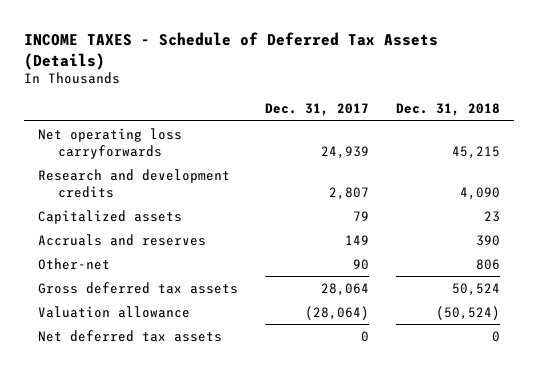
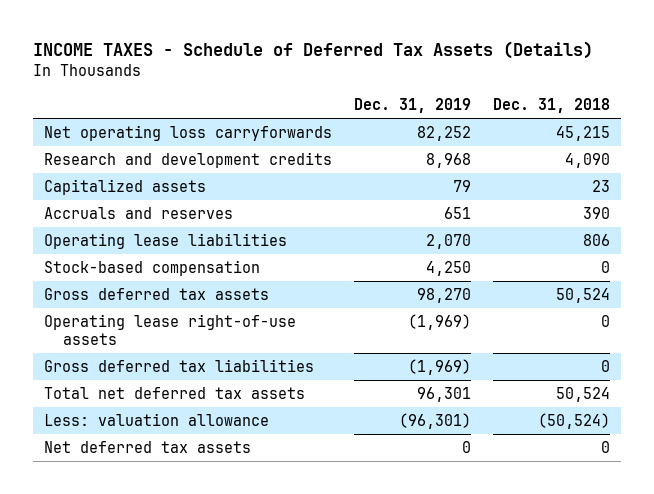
- | Dec. 31, 2017 | Dec. 31, 2018
+ | Dec. 31, 2019 | Dec. 31, 2018
- Other-net | 90 | 806
+ Operating lease liabilities | 2,070 | 806
+ Stock-based compensation | 4,250 | 0
- Valuation allowance | (28,064) | (50,524)
+ Operating lease right-of-use assets | (1,969) | 0
+ Gross deferred tax liabilities | (1,969) | 0
+ Total net deferred tax assets | 96,301 | 50,524
+ Less: valuation allowance | (96,301) | (50,524)

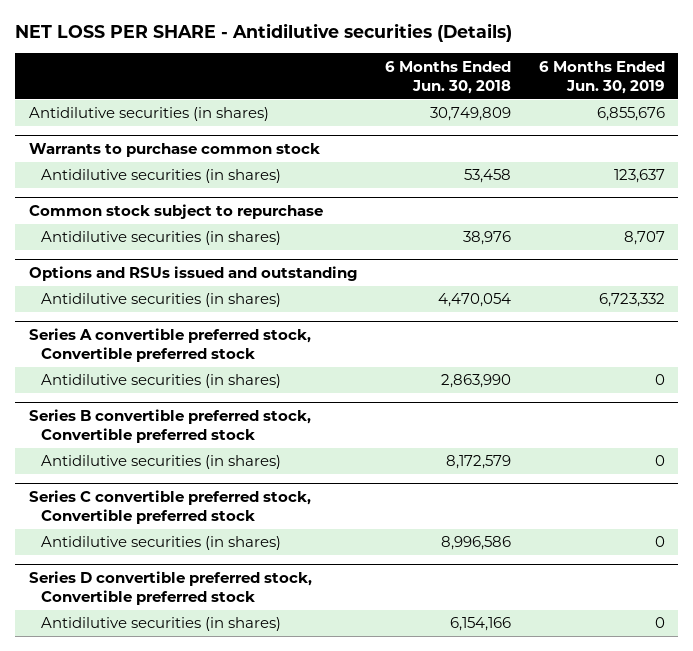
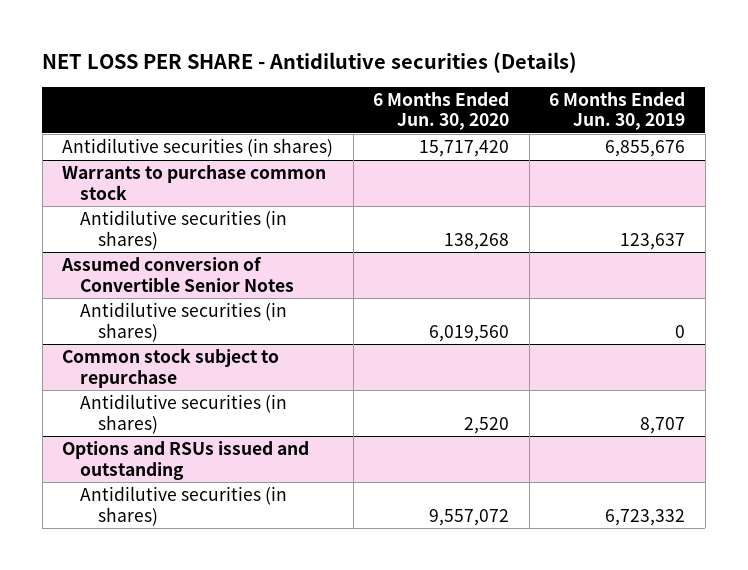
- | 6 Months Ended Jun. 30, 2018 | 6 Months Ended Jun. 30, 2019
+ | 6 Months Ended Jun. 30, 2020 | 6 Months Ended Jun. 30, 2019
+ Assumed conversion of Convertible Senior Notes
+ Antidilutive securities (in shares) | 6,019,560 | 0
- Series A convertible preferred stock, Convertible preferred stock
- Antidilutive securities (in shares) | 2,863,990 | 0
- Series B convertible preferred stock, Convertible preferred stock
- Antidilutive securities (in shares) | 8,172,579 | 0
- Series C convertible preferred stock, Convertible preferred stock
- Antidilutive securities (in shares) | 8,996,586 | 0
- Series D convertible preferred stock, Convertible preferred stock
- Antidilutive securities (in shares) | 6,154,166 | 0

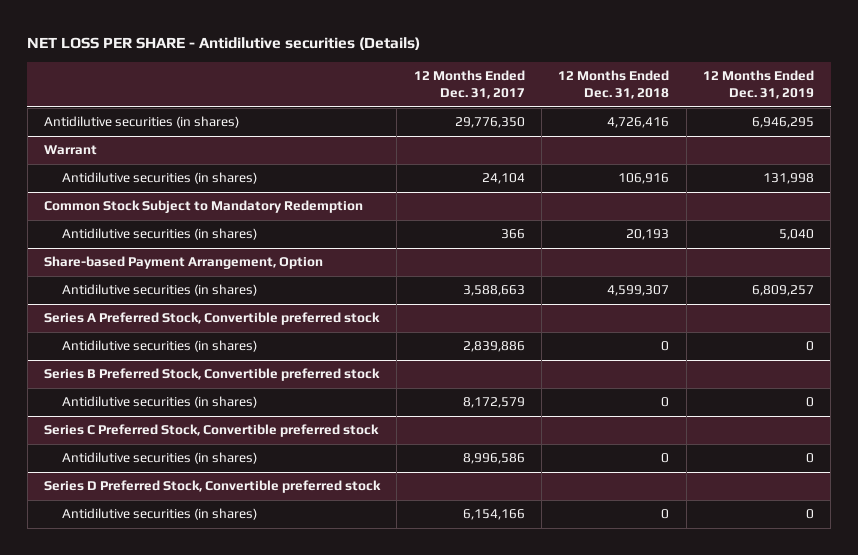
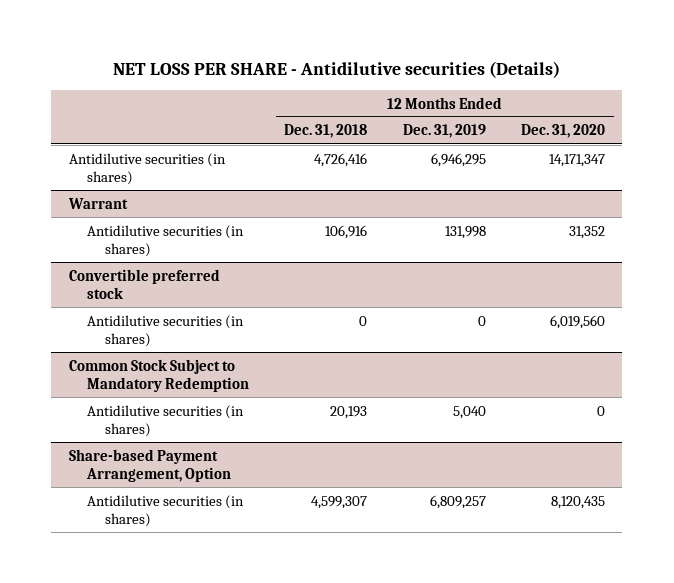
- | 12 Months Ended Dec. 31, 2017 | 12 Months Ended Dec. 31, 2018 | 12 Months Ended Dec. 31, 2019
+ | 12 Months Ended Dec. 31, 2018 | 12 Months Ended Dec. 31, 2019 | 12 Months Ended Dec. 31, 2020
+ Convertible preferred stock
+ Antidilutive securities (in shares) | 0 | 0 | 6,019,560
- Series A Preferred Stock, Convertible preferred stock
- Antidilutive securities (in shares) | 2,839,886 | 0 | 0
- Series B Preferred Stock, Convertible preferred stock
- Antidilutive securities (in shares) | 8,172,579 | 0 | 0
- Series C Preferred Stock, Convertible preferred stock
- Antidilutive securities (in shares) | 8,996,586 | 0 | 0
- Series D Preferred Stock, Convertible preferred stock
- Antidilutive securities (in shares) | 6,154,166 | 0 | 0

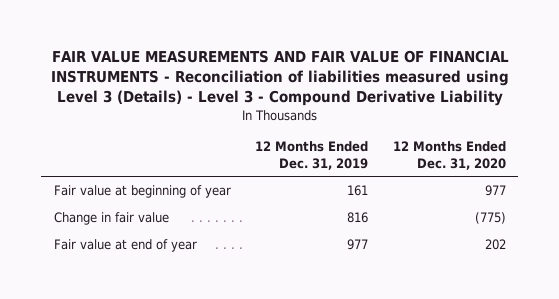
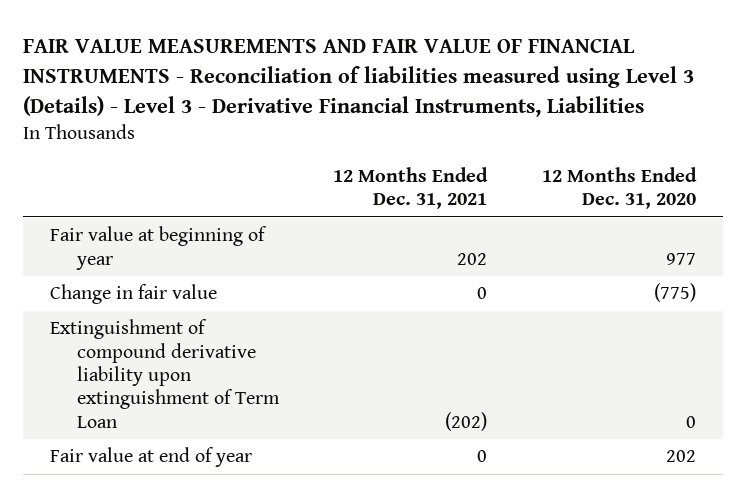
- FAIR VALUE MEASUREMENTS AND FAIR VALUE OF FINANCIAL INSTRUMENTS - Reconciliation of liabilities measured using Level 3 (Details) - Level 3 - Compound Derivative Liability
+ FAIR VALUE MEASUREMENTS AND FAIR VALUE OF FINANCIAL INSTRUMENTS - Reconciliation of liabilities measured using Level 3 (Details) - Level 3 - Derivative Financial Instruments, Liabilities
- | 12 Months Ended Dec. 31, 2019 | 12 Months Ended Dec. 31, 2020
+ | 12 Months Ended Dec. 31, 2021 | 12 Months Ended Dec. 31, 2020
+ Extinguishment of compound derivative liability upon extinguishment of Term Loan | (202) | 0

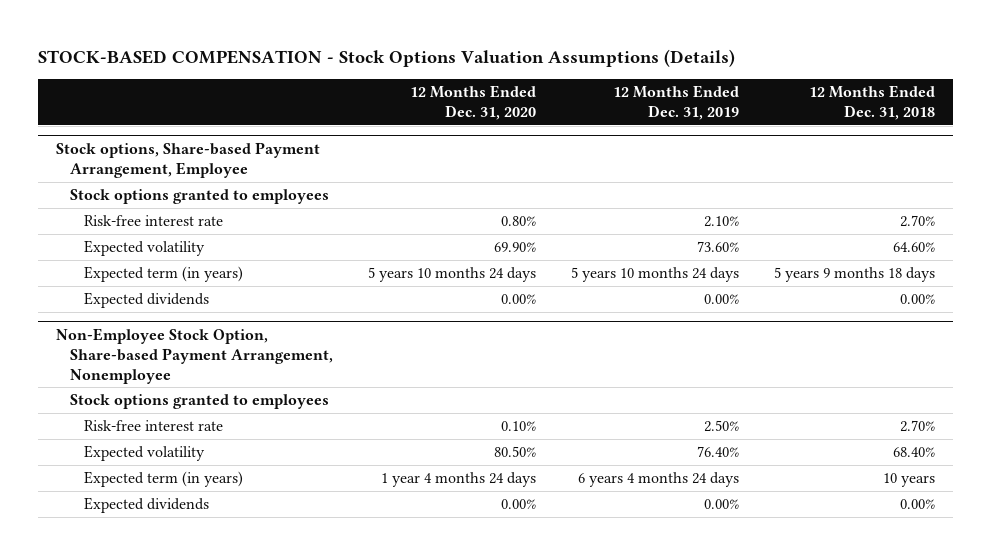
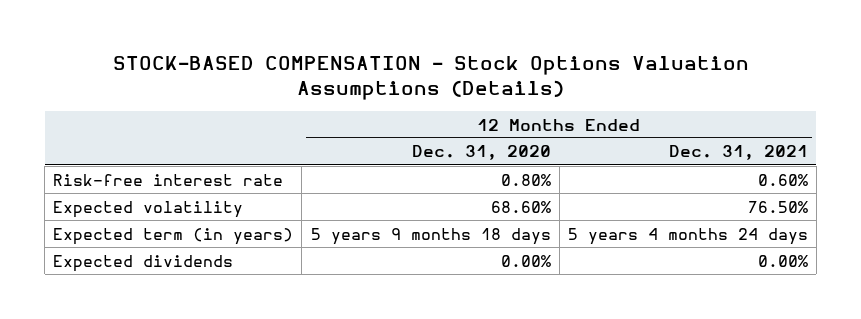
- | 12 Months Ended Dec. 31, 2020 | 12 Months Ended Dec. 31, 2019 | 12 Months Ended Dec. 31, 2018
+ | 12 Months Ended Dec. 31, 2020 | 12 Months Ended Dec. 31, 2021
- Stock options, Share-based Payment Arrangement, Employee
- Stock options granted to employees
- Expected volatility | 69.90% | 73.60% | 64.60%
- Expected term (in years) | 5 years 10 months 24 days | 5 years 10 months 24 days | 5 years 9 months 18 days
- Expected dividends | 0.00% | 0.00% | 0.00%
- Non-Employee Stock Option, Share-based Payment Arrangement, Nonemployee
- Stock options granted to employees
- Risk-free interest rate | 0.10% | 2.50% | 2.70%
- Expected volatility | 80.50% | 76.40% | 68.40%
- Expected term (in years) | 1 year 4 months 24 days | 6 years 4 months 24 days | 10 years
+ Expected volatility | 68.60% | 76.50%
+ Expected term (in years) | 5 years 9 months 18 days | 5 years 4 months 24 days

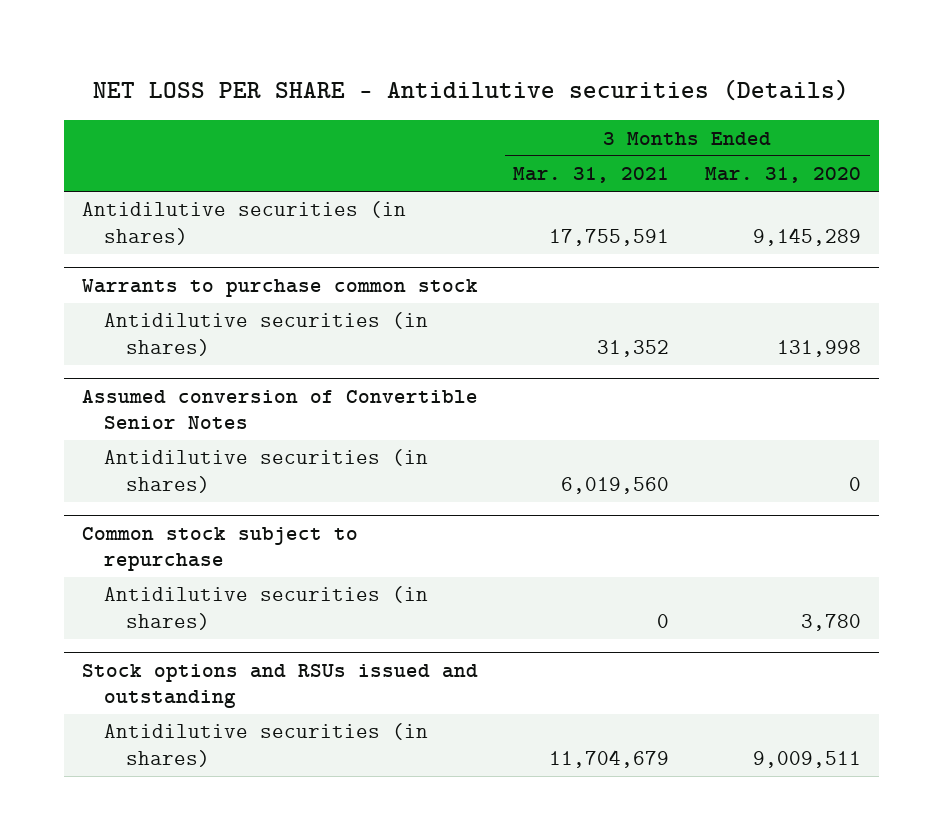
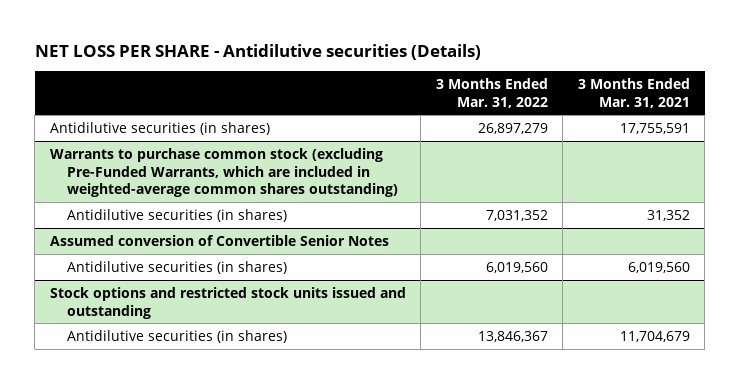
- | 3 Months Ended Mar. 31, 2021 | 3 Months Ended Mar. 31, 2020
+ | 3 Months Ended Mar. 31, 2022 | 3 Months Ended Mar. 31, 2021
- Warrants to purchase common stock
+ Warrants to purchase common stock (excluding Pre-Funded Warrants, which are included in weighted-average common shares outstanding)
- Common stock subject to repurchase
- Antidilutive securities (in shares) | 0 | 3,780
- Stock options and RSUs issued and outstanding
+ Stock options and restricted stock units issued and outstanding

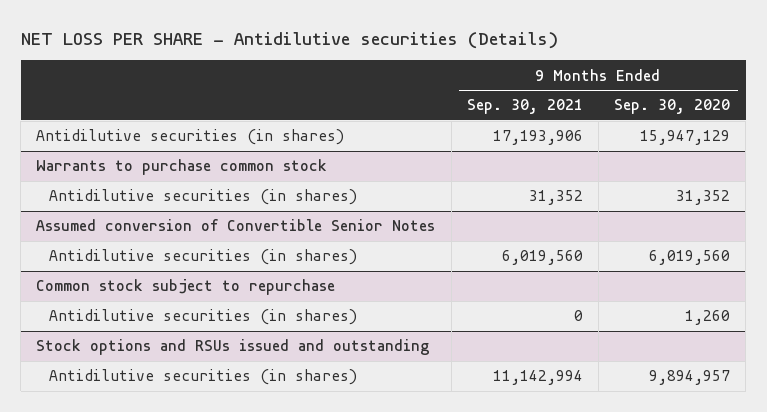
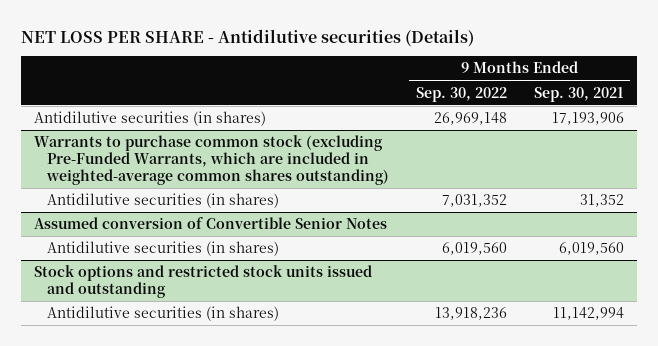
- | 9 Months Ended Sep. 30, 2021 | 9 Months Ended Sep. 30, 2020
+ | 9 Months Ended Sep. 30, 2022 | 9 Months Ended Sep. 30, 2021
- Warrants to purchase common stock
+ Warrants to purchase common stock (excluding Pre-Funded Warrants, which are included in weighted-average common shares outstanding)
- Common stock subject to repurchase
- Antidilutive securities (in shares) | 0 | 1,260
- Stock options and RSUs issued and outstanding
+ Stock options and restricted stock units issued and outstanding

